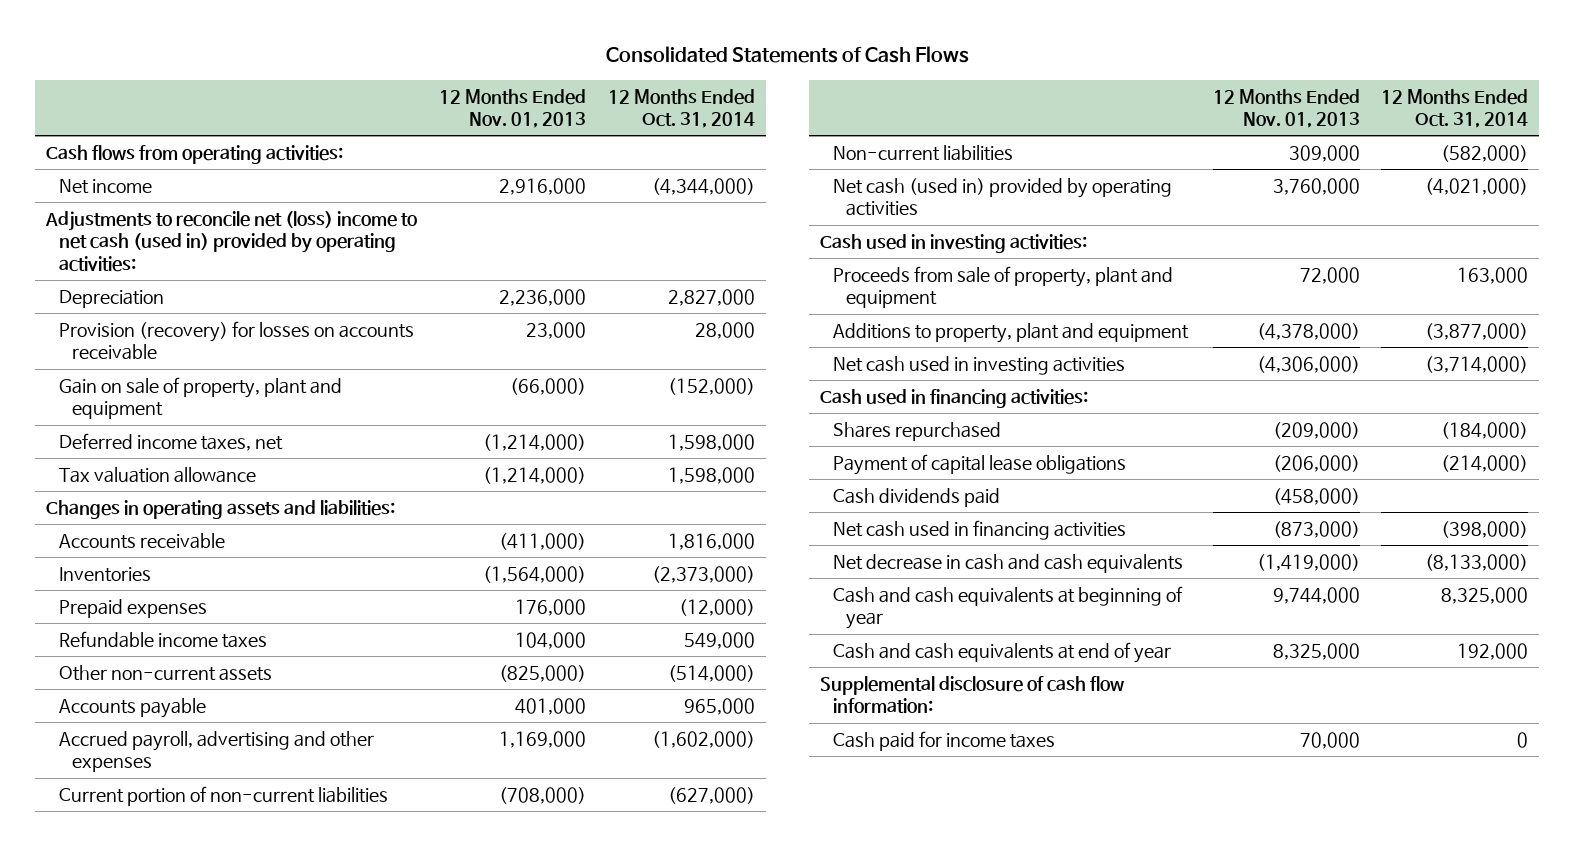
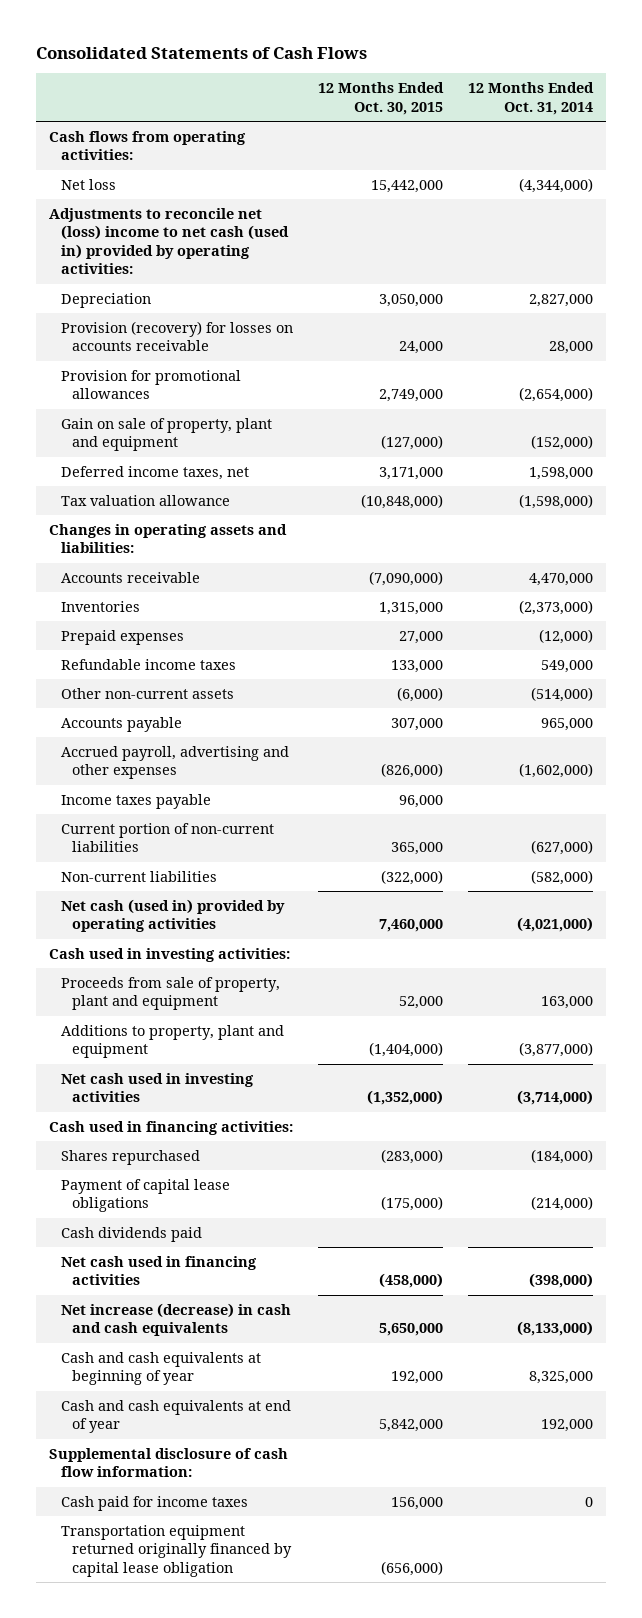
- | 12 Months Ended Nov. 01, 2013 | 12 Months Ended Oct. 31, 2014
+ | 12 Months Ended Oct. 30, 2015 | 12 Months Ended Oct. 31, 2014
- Net income | 2,916,000 | (4,344,000)
+ Net loss | 15,442,000 | (4,344,000)
+ Provision for promotional allowances | 2,749,000 | (2,654,000)
- Tax valuation allowance | (1,214,000) | 1,598,000
+ Tax valuation allowance | (10,848,000) | (1,598,000)
- Accounts receivable | (411,000) | 1,816,000
+ Accounts receivable | (7,090,000) | 4,470,000
+ Income taxes payable | 96,000 |
- Net decrease in cash and cash equivalents | (1,419,000) | (8,133,000)
+ Net increase (decrease) in cash and cash equivalents | 5,650,000 | (8,133,000)
+ Transportation equipment returned originally financed by capital lease obligation | (656,000) |

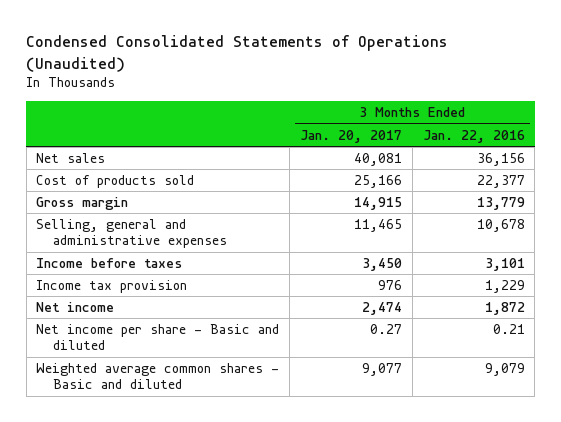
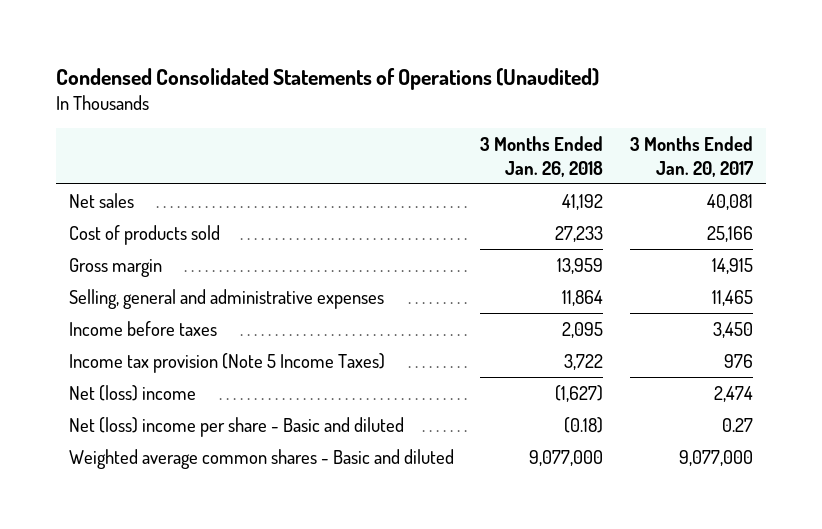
- | 3 Months Ended Jan. 20, 2017 | 3 Months Ended Jan. 22, 2016
+ | 3 Months Ended Jan. 26, 2018 | 3 Months Ended Jan. 20, 2017
- Income tax provision | 976 | 1,229
- Net income | 2,474 | 1,872
- Net income per share - Basic and diluted | 0.27 | 0.21
- Weighted average common shares - Basic and diluted | 9,077 | 9,079
+ Income tax provision (Note 5 Income Taxes) | 3,722 | 976
+ Net (loss) income | (1,627) | 2,474
+ Net (loss) income per share - Basic and diluted | (0.18) | 0.27
+ Weighted average common shares - Basic and diluted | 9,077,000 | 9,077,000

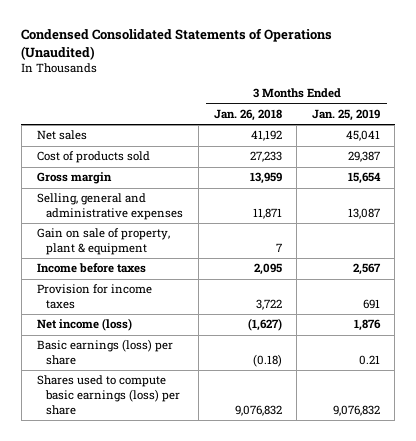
- | 3 Months Ended Jan. 26, 2018 | 3 Months Ended Jan. 20, 2017
+ | 3 Months Ended Jan. 26, 2018 | 3 Months Ended Jan. 25, 2019
- Selling, general and administrative expenses | 11,864 | 11,465
+ Selling, general and administrative expenses | 11,871 | 13,087
+ Gain on sale of property, plant & equipment | 7 |
- Income tax provision (Note 5 Income Taxes) | 3,722 | 976
- Net (loss) income | (1,627) | 2,474
- Net (loss) income per share - Basic and diluted | (0.18) | 0.27
- Weighted average common shares - Basic and diluted | 9,077,000 | 9,077,000
+ Provision for income taxes | 3,722 | 691
+ Net income (loss) | (1,627) | 1,876
+ Basic earnings (loss) per share | (0.18) | 0.21
+ Shares used to compute basic earnings (loss) per share | 9,076,832 | 9,076,832

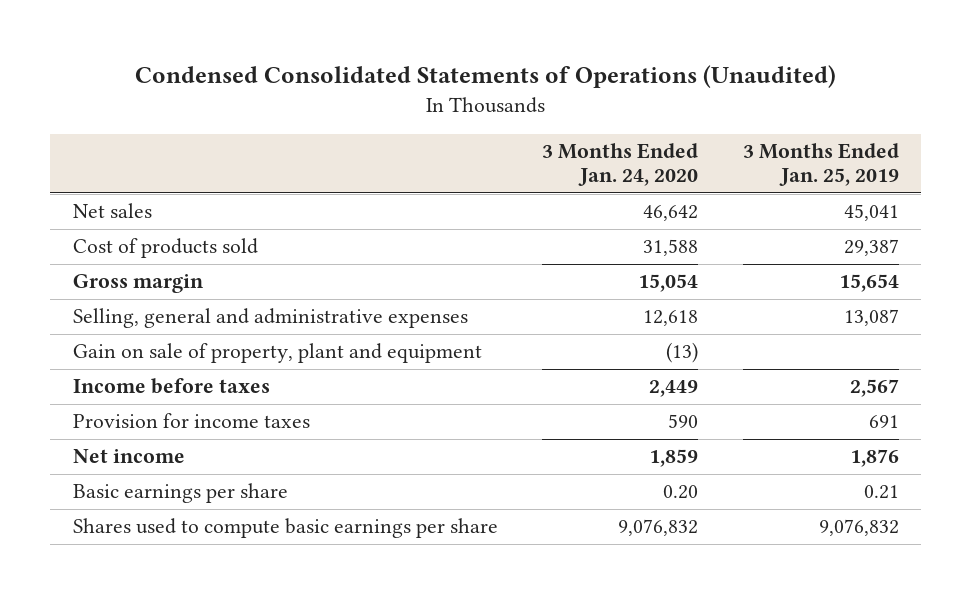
- | 3 Months Ended Jan. 26, 2018 | 3 Months Ended Jan. 25, 2019
+ | 3 Months Ended Jan. 24, 2020 | 3 Months Ended Jan. 25, 2019
- Gain on sale of property, plant & equipment | 7 |
+ Gain on sale of property, plant and equipment | (13) |
- Net income (loss) | (1,627) | 1,876
- Basic earnings (loss) per share | (0.18) | 0.21
- Shares used to compute basic earnings (loss) per share | 9,076,832 | 9,076,832
+ Net income | 1,859 | 1,876
+ Basic earnings per share | 0.20 | 0.21
+ Shares used to compute basic earnings per share | 9,076,832 | 9,076,832

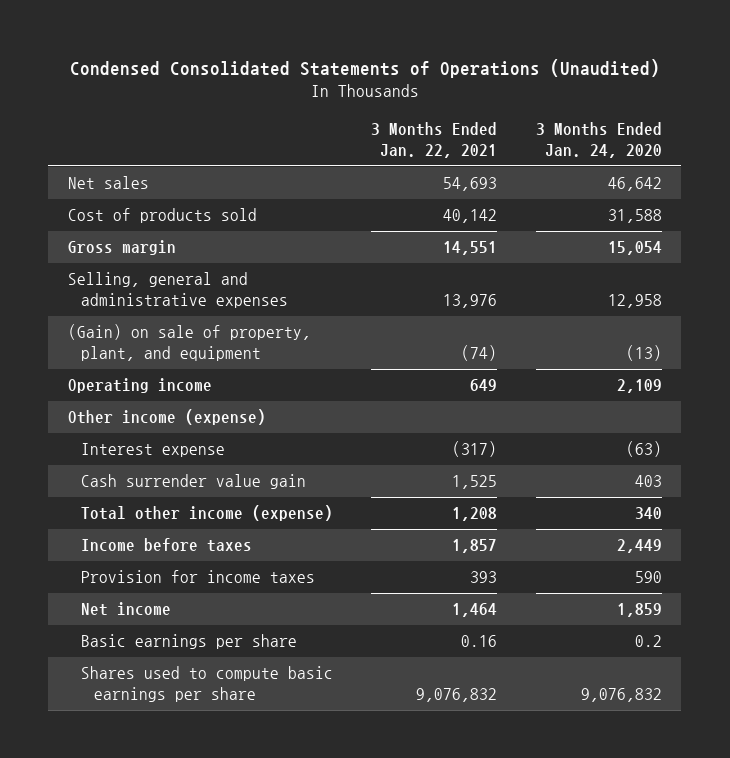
- | 3 Months Ended Jan. 24, 2020 | 3 Months Ended Jan. 25, 2019
+ | 3 Months Ended Jan. 22, 2021 | 3 Months Ended Jan. 24, 2020
- Selling, general and administrative expenses | 12,618 | 13,087
- Gain on sale of property, plant and equipment | (13) |
+ Selling, general and administrative expenses | 13,976 | 12,958
+ (Gain) on sale of property, plant, and equipment | (74) | (13)
+ Operating income | 649 | 2,109
+ Other income (expense)
+ Interest expense | (317) | (63)
+ Cash surrender value gain | 1,525 | 403
+ Total other income (expense) | 1,208 | 340
- Basic earnings per share | 0.20 | 0.21
+ Basic earnings per share | 0.16 | 0.2

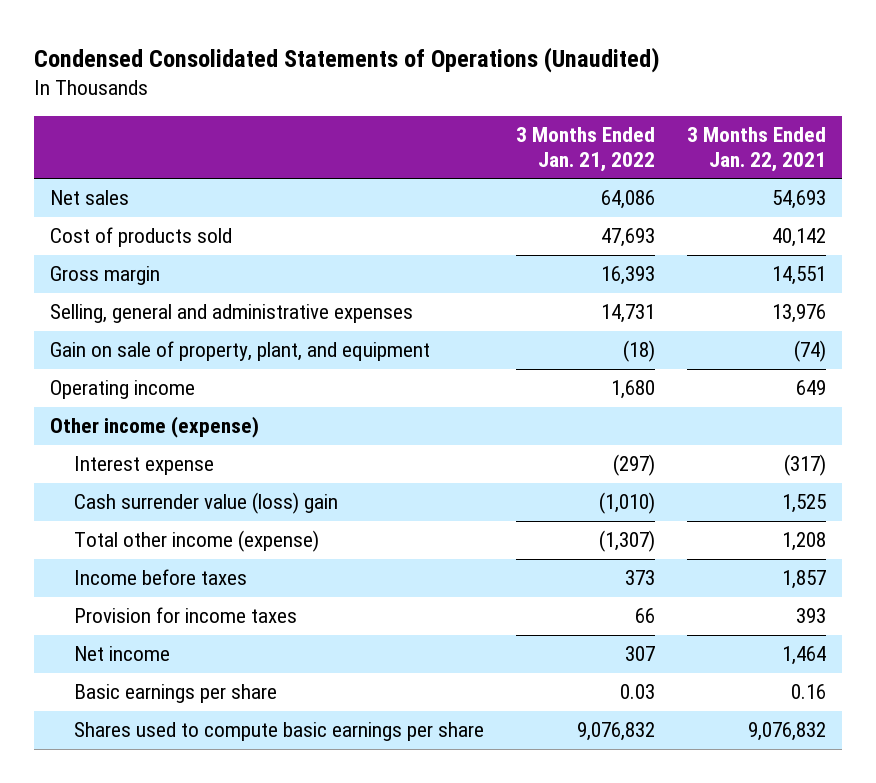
- | 3 Months Ended Jan. 22, 2021 | 3 Months Ended Jan. 24, 2020
+ | 3 Months Ended Jan. 21, 2022 | 3 Months Ended Jan. 22, 2021
- (Gain) on sale of property, plant, and equipment | (74) | (13)
+ Gain on sale of property, plant, and equipment | (18) | (74)
- Cash surrender value gain | 1,525 | 403
+ Cash surrender value (loss) gain | (1,010) | 1,525

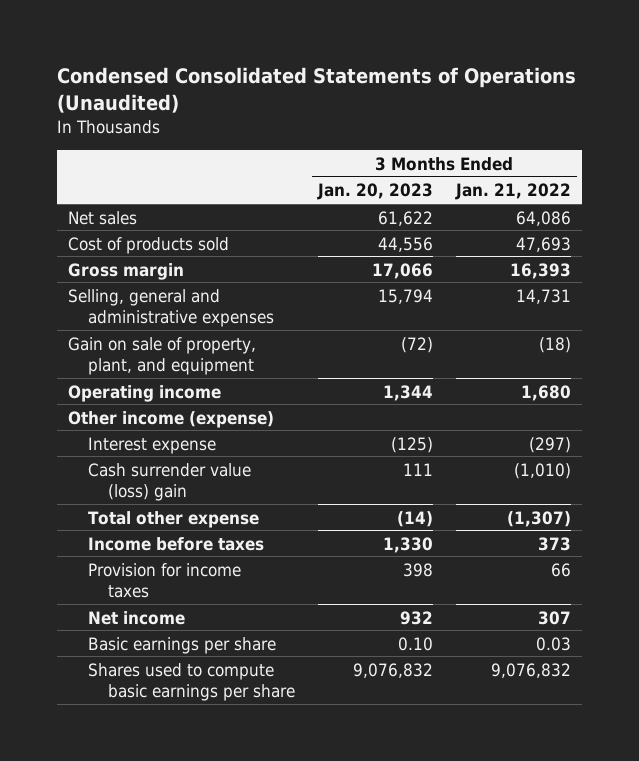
- | 3 Months Ended Jan. 21, 2022 | 3 Months Ended Jan. 22, 2021
+ | 3 Months Ended Jan. 20, 2023 | 3 Months Ended Jan. 21, 2022
- Total other income (expense) | (1,307) | 1,208
+ Total other expense | (14) | (1,307)

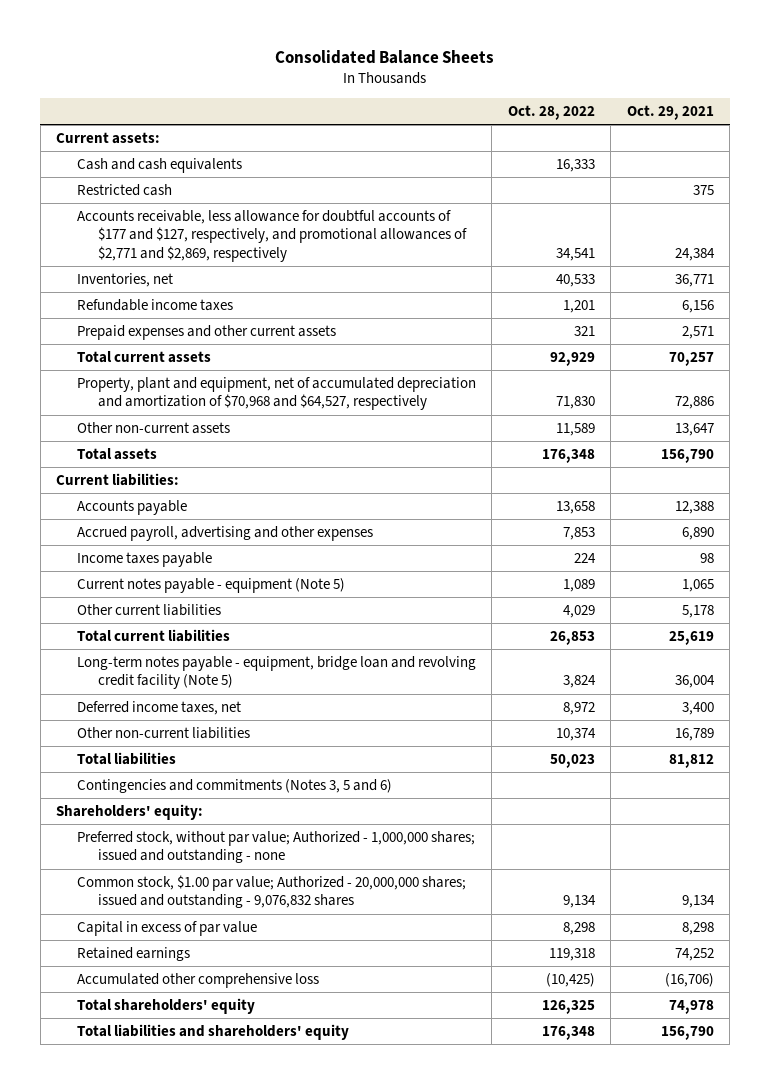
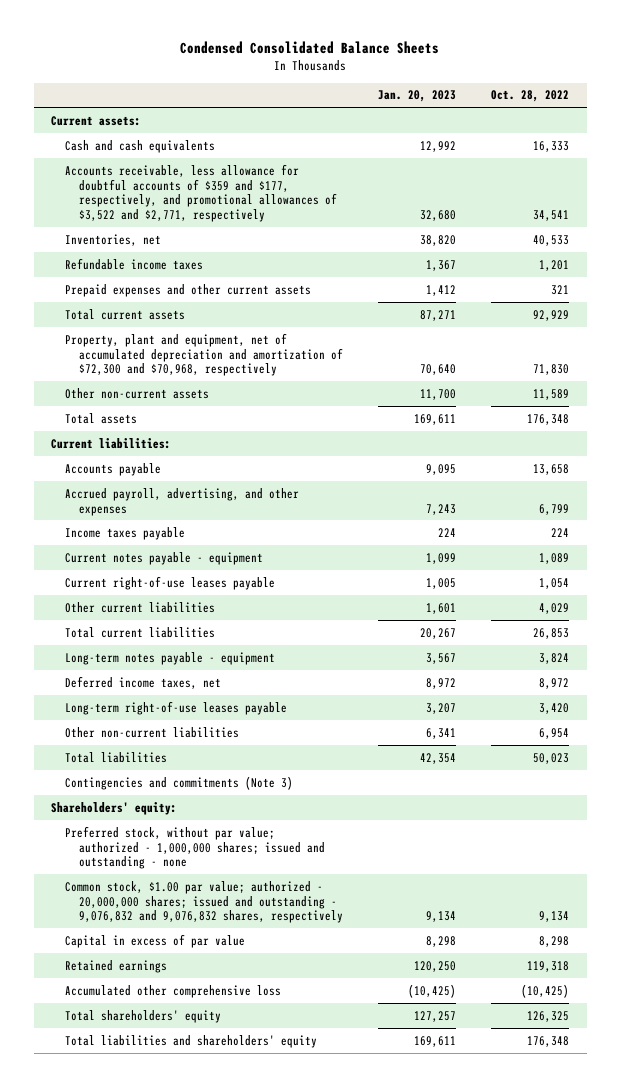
- Consolidated Balance Sheets
+ Condensed Consolidated Balance Sheets
- | Oct. 28, 2022 | Oct. 29, 2021
+ | Jan. 20, 2023 | Oct. 28, 2022
- Restricted cash | | 375
- Accounts receivable, less allowance for doubtful accounts of $177 and $127, respectively, and promotional allowances of $2,771 and $2,869, respectively | 34,541 | 24,384
+ Accounts receivable, less allowance for doubtful accounts of $359 and $177, respectively, and promotional allowances of $3,522 and $2,771, respectively | 32,680 | 34,541
- Property, plant and equipment, net of accumulated depreciation and amortization of $70,968 and $64,527, respectively | 71,830 | 72,886
+ Property, plant and equipment, net of accumulated depreciation and amortization of $72,300 and $70,968, respectively | 70,640 | 71,830
- Accrued payroll, advertising and other expenses | 7,853 | 6,890
+ Accrued payroll, advertising, and other expenses | 7,243 | 6,799
- Current notes payable - equipment (Note 5) | 1,089 | 1,065
+ Current notes payable - equipment | 1,099 | 1,089
+ Current right-of-use leases payable | 1,005 | 1,054
- Long-term notes payable - equipment, bridge loan and revolving credit facility (Note 5) | 3,824 | 36,004
+ Long-term notes payable - equipment | 3,567 | 3,824
- Other non-current liabilities | 10,374 | 16,789
+ Long-term right-of-use leases payable | 3,207 | 3,420
+ Other non-current liabilities | 6,341 | 6,954
- Contingencies and commitments (Notes 3, 5 and 6)
+ Contingencies and commitments (Note 3)
- Preferred stock, without par value; Authorized - 1,000,000 shares; issued and outstanding - none
- Common stock, $1.00 par value; Authorized - 20,000,000 shares; issued and outstanding - 9,076,832 shares | 9,134 | 9,134
+ Preferred stock, without par value; authorized - 1,000,000 shares; issued and outstanding - none
+ Common stock, $1.00 par value; authorized - 20,000,000 shares; issued and outstanding - 9,076,832 and 9,076,832 shares, respectively | 9,134 | 9,134

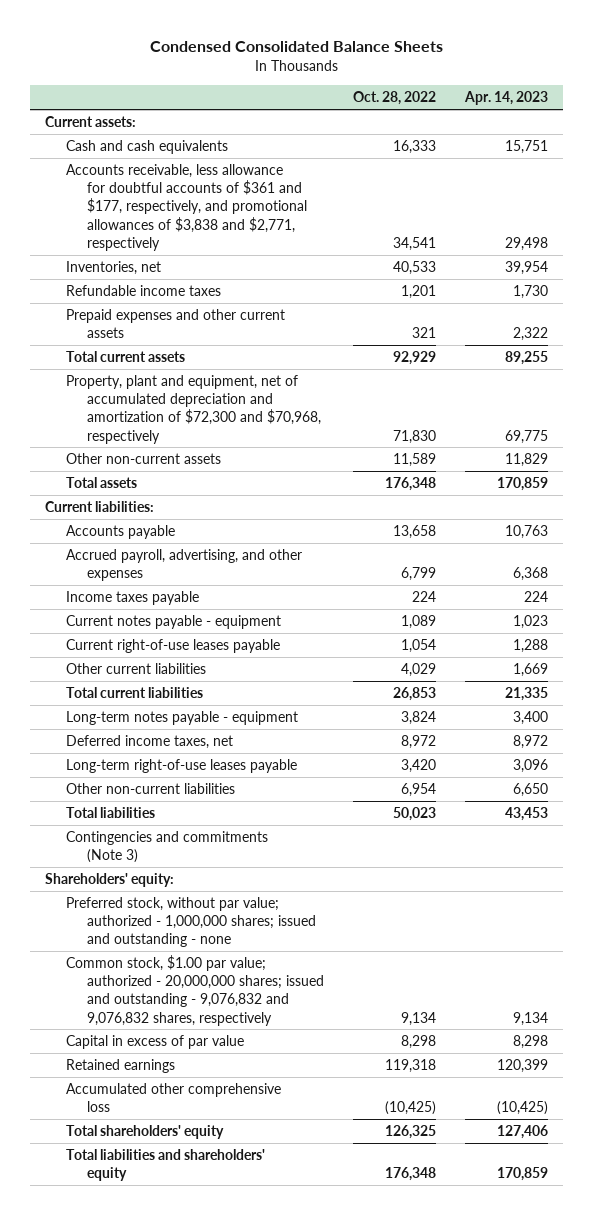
- | Jan. 20, 2023 | Oct. 28, 2022
+ | Oct. 28, 2022 | Apr. 14, 2023
- Accounts receivable, less allowance for doubtful accounts of $359 and $177, respectively, and promotional allowances of $3,522 and $2,771, respectively | 32,680 | 34,541
+ Accounts receivable, less allowance for doubtful accounts of $361 and $177, respectively, and promotional allowances of $3,838 and $2,771, respectively | 34,541 | 29,498

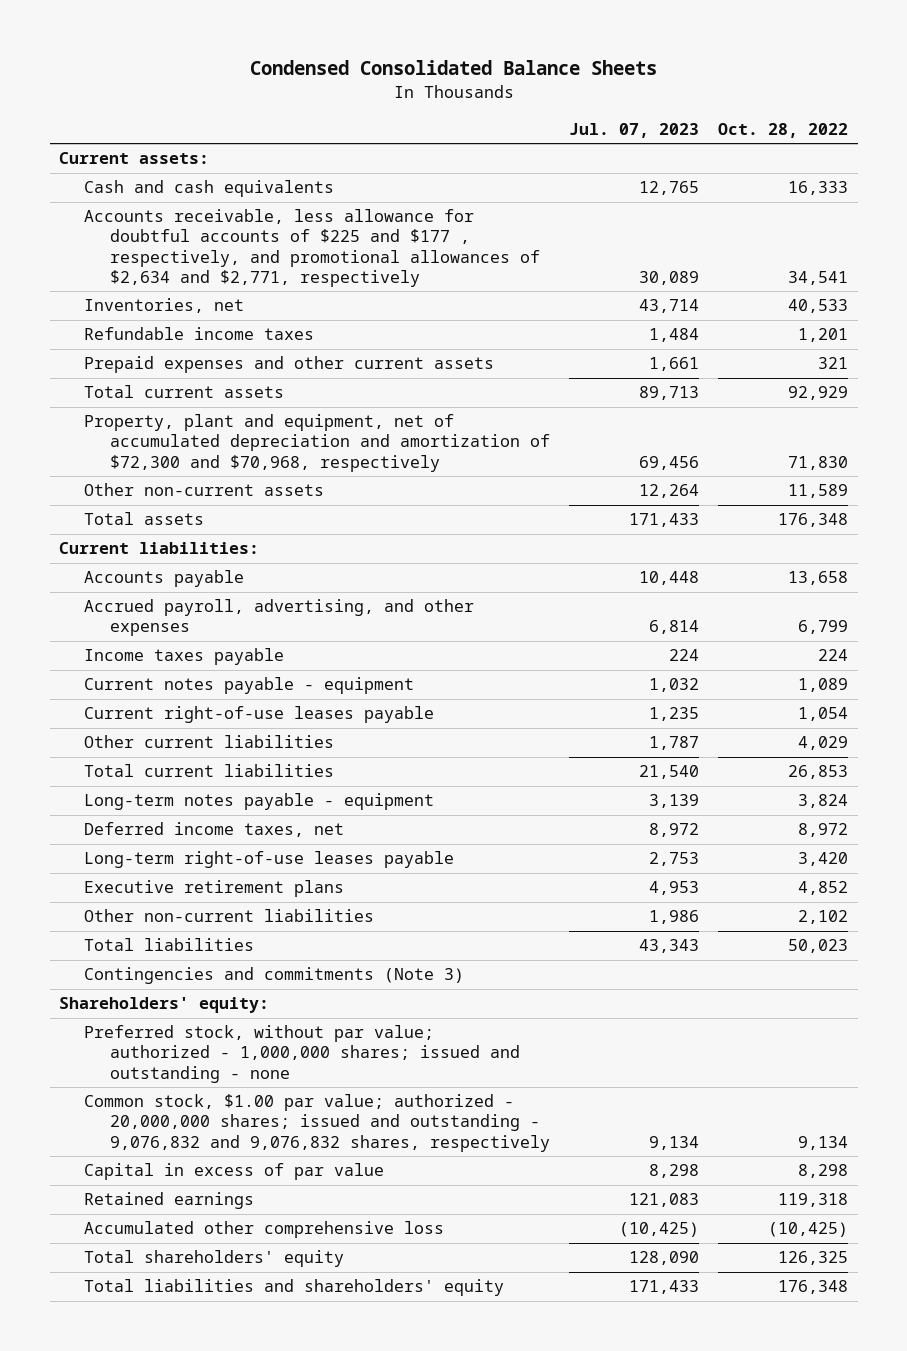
- | Oct. 28, 2022 | Apr. 14, 2023
+ | Jul. 07, 2023 | Oct. 28, 2022
- Accounts receivable, less allowance for doubtful accounts of $361 and $177, respectively, and promotional allowances of $3,838 and $2,771, respectively | 34,541 | 29,498
+ Accounts receivable, less allowance for doubtful accounts of $225 and $177 , respectively, and promotional allowances of $2,634 and $2,771, respectively | 30,089 | 34,541
- Other non-current liabilities | 6,954 | 6,650
+ Executive retirement plans | 4,953 | 4,852
+ Other non-current liabilities | 1,986 | 2,102

